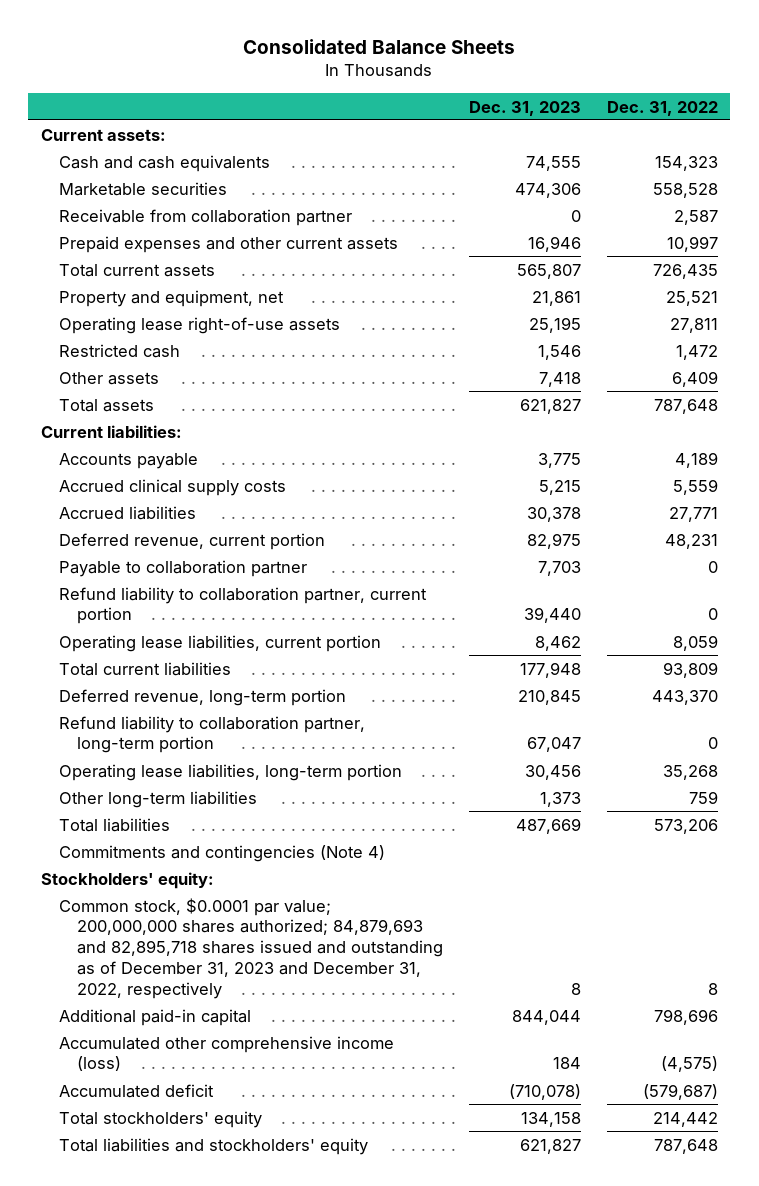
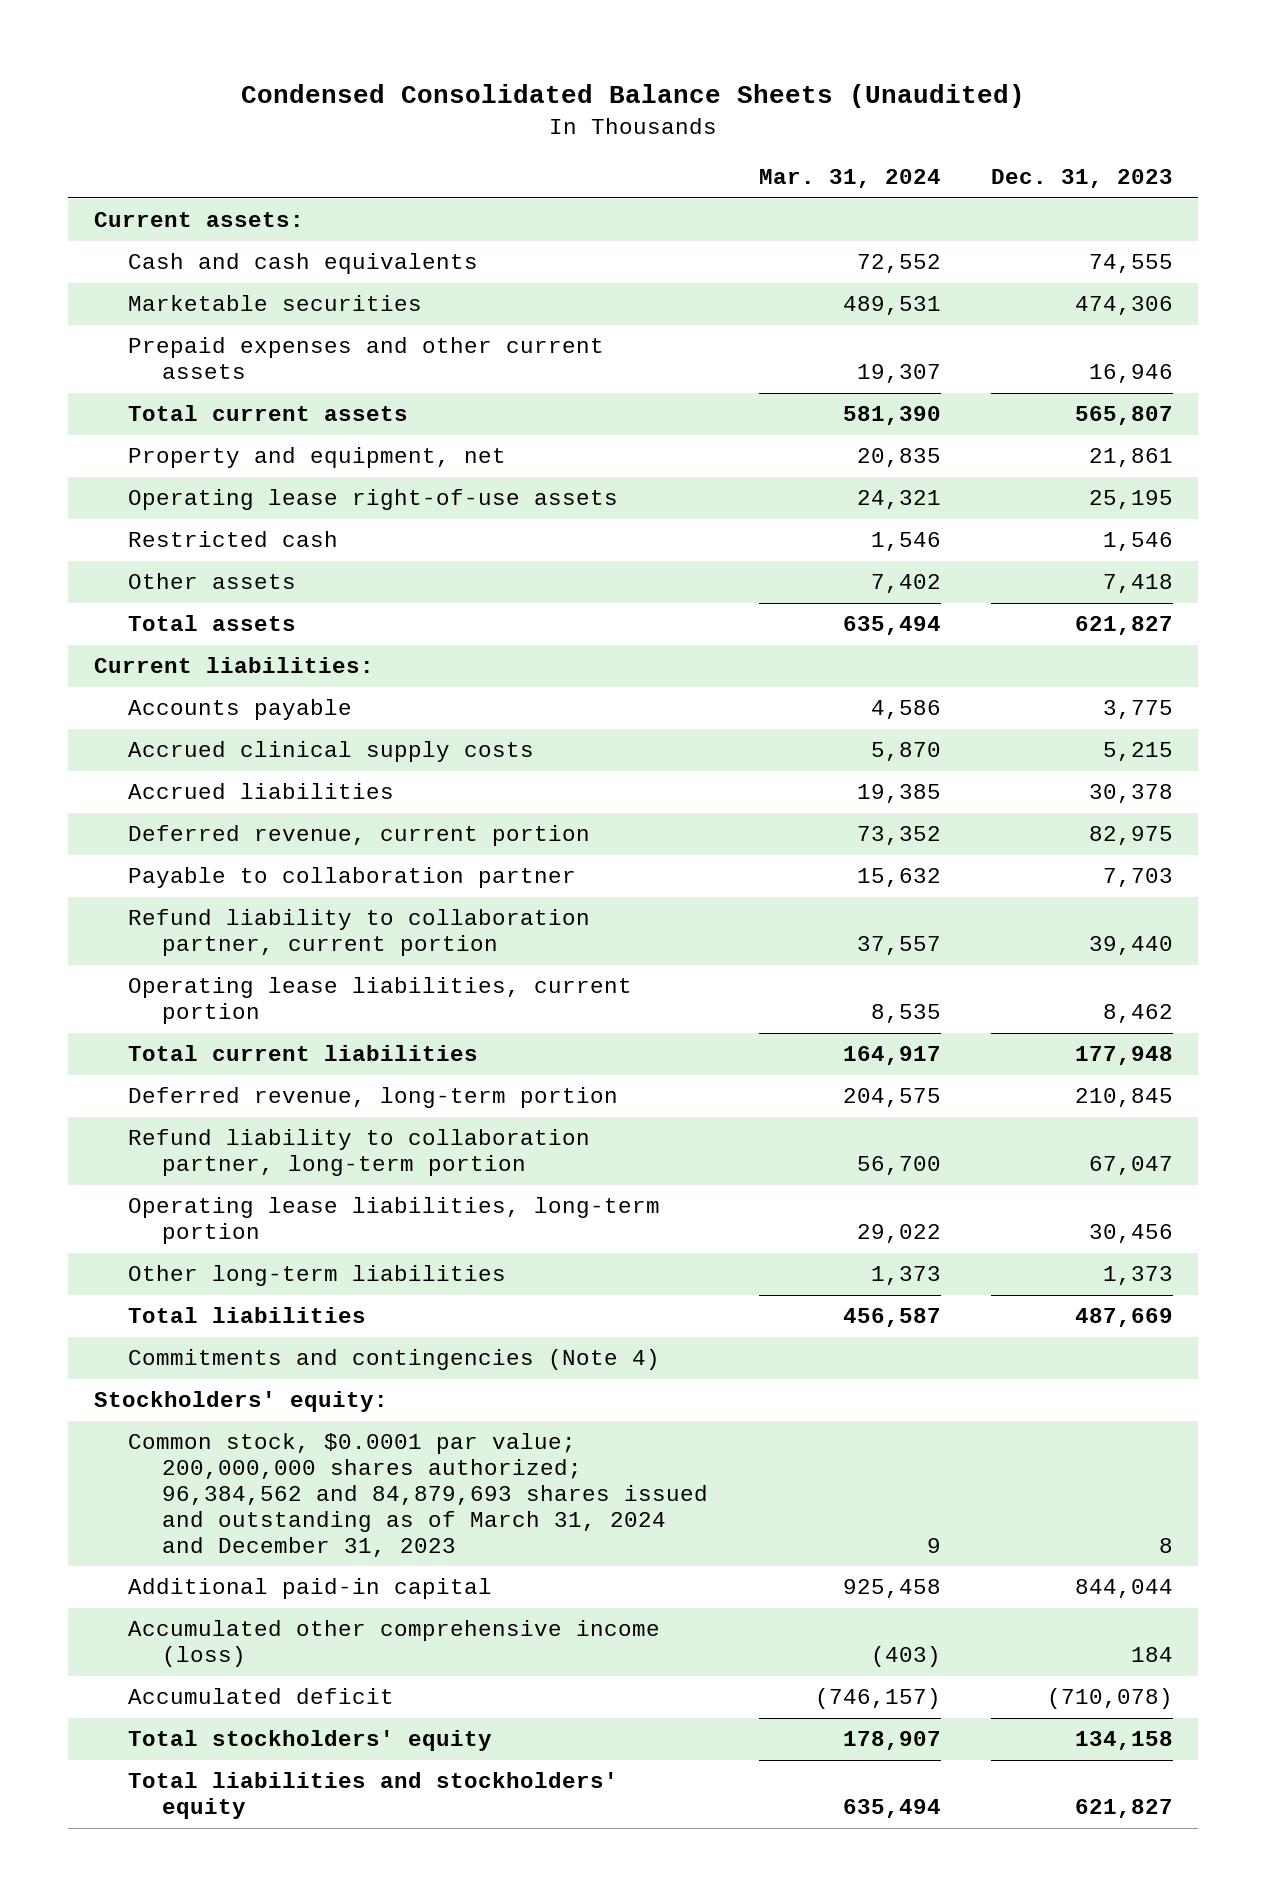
- Consolidated Balance Sheets
+ Condensed Consolidated Balance Sheets (Unaudited)
- | Dec. 31, 2023 | Dec. 31, 2022
+ | Mar. 31, 2024 | Dec. 31, 2023
- Receivable from collaboration partner | 0 | 2,587
- Common stock, $0.0001 par value; 200,000,000 shares authorized; 84,879,693 and 82,895,718 shares issued and outstanding as of December 31, 2023 and December 31, 2022, respectively | 8 | 8
+ Common stock, $0.0001 par value; 200,000,000 shares authorized; 96,384,562 and 84,879,693 shares issued and outstanding as of March 31, 2024 and December 31, 2023 | 9 | 8

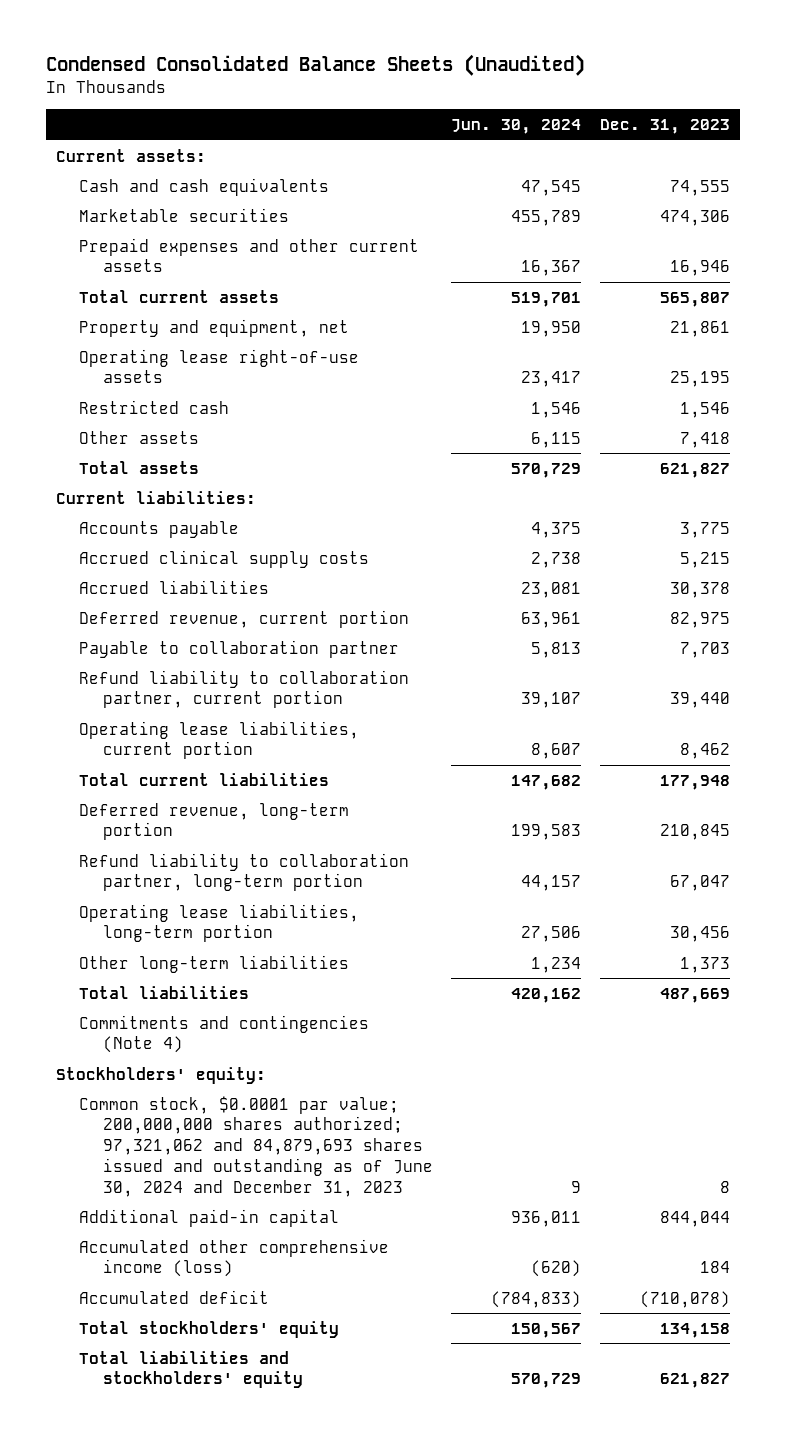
- | Mar. 31, 2024 | Dec. 31, 2023
+ | Jun. 30, 2024 | Dec. 31, 2023
- Common stock, $0.0001 par value; 200,000,000 shares authorized; 96,384,562 and 84,879,693 shares issued and outstanding as of March 31, 2024 and December 31, 2023 | 9 | 8
+ Common stock, $0.0001 par value; 200,000,000 shares authorized; 97,321,062 and 84,879,693 shares issued and outstanding as of June 30, 2024 and December 31, 2023 | 9 | 8

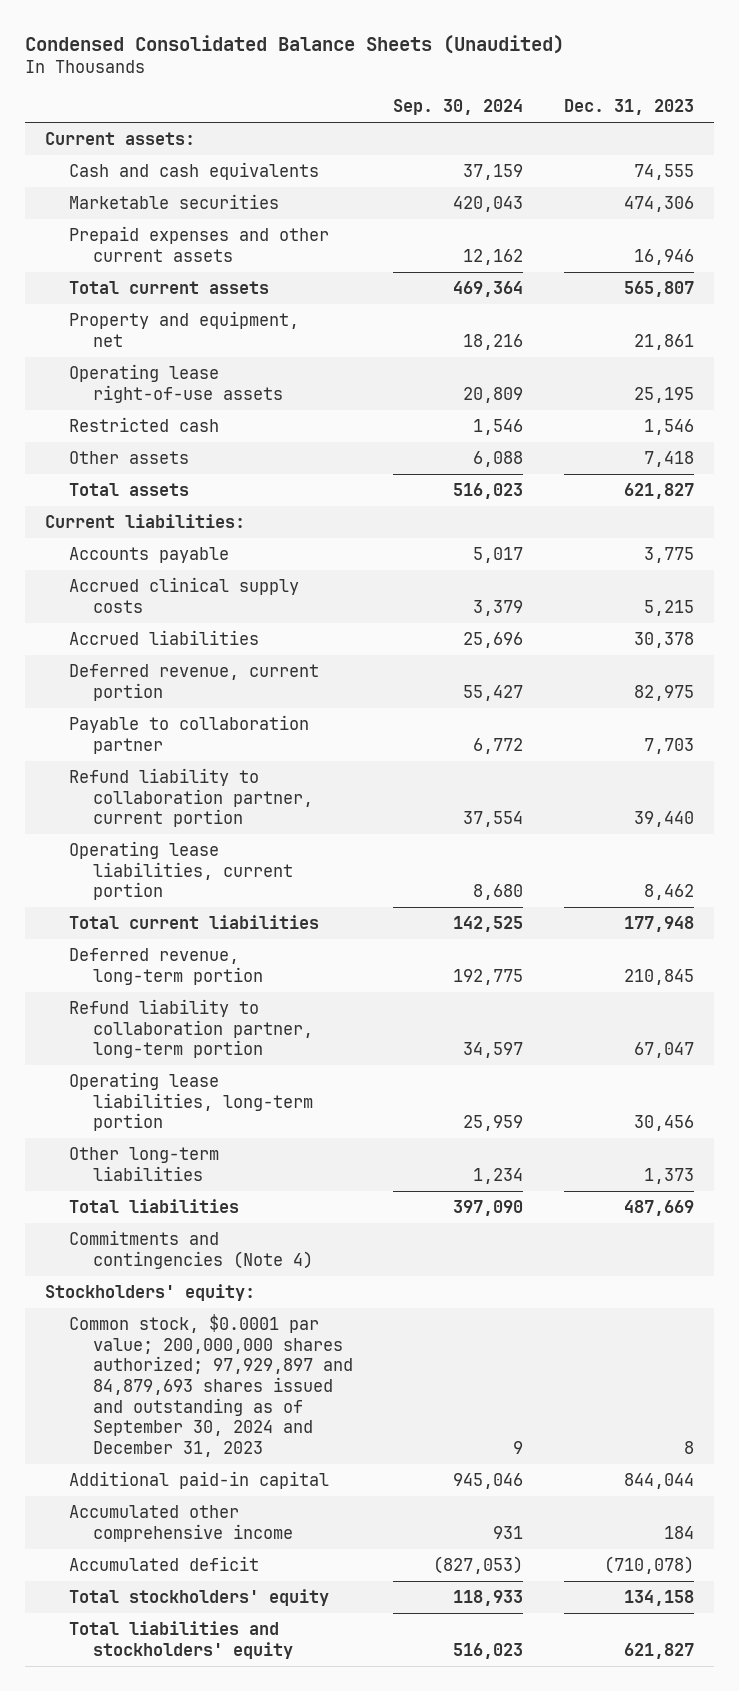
- | Jun. 30, 2024 | Dec. 31, 2023
+ | Sep. 30, 2024 | Dec. 31, 2023
- Common stock, $0.0001 par value; 200,000,000 shares authorized; 97,321,062 and 84,879,693 shares issued and outstanding as of June 30, 2024 and December 31, 2023 | 9 | 8
+ Common stock, $0.0001 par value; 200,000,000 shares authorized; 97,929,897 and 84,879,693 shares issued and outstanding as of September 30, 2024 and December 31, 2023 | 9 | 8
- Accumulated other comprehensive income (loss) | (620) | 184
+ Accumulated other comprehensive income | 931 | 184

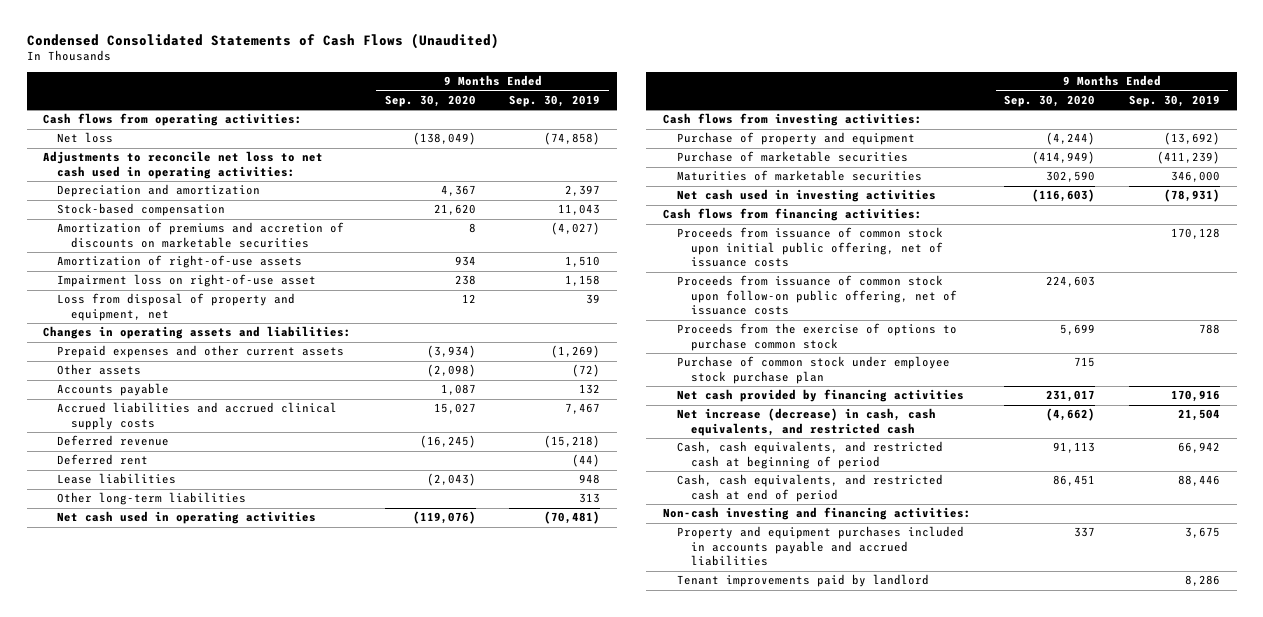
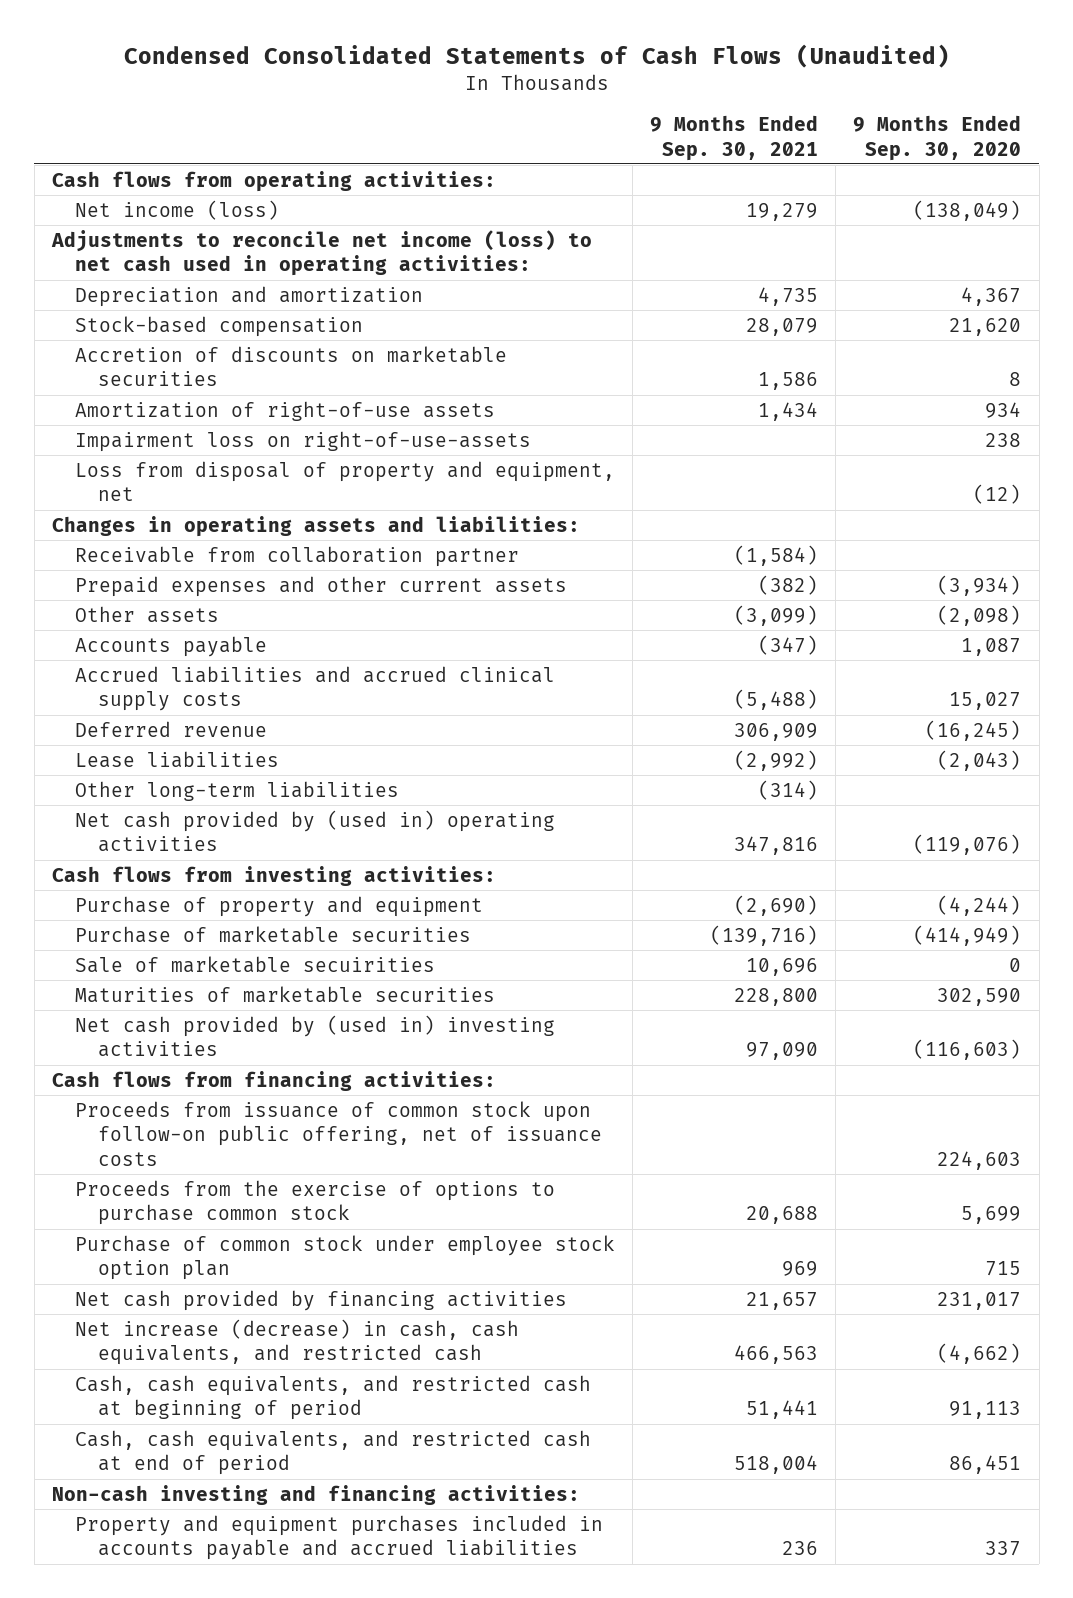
- | 9 Months Ended Sep. 30, 2020 | 9 Months Ended Sep. 30, 2019
+ | 9 Months Ended Sep. 30, 2021 | 9 Months Ended Sep. 30, 2020
- Net loss | (138,049) | (74,858)
- Adjustments to reconcile net loss to net cash used in operating activities:
+ Net income (loss) | 19,279 | (138,049)
+ Adjustments to reconcile net income (loss) to net cash used in operating activities:
- Amortization of premiums and accretion of discounts on marketable securities | 8 | (4,027)
+ Accretion of discounts on marketable securities | 1,586 | 8
- Impairment loss on right-of-use asset | 238 | 1,158
- Loss from disposal of property and equipment, net | 12 | 39
+ Impairment loss on right-of-use-assets | | 238
+ Loss from disposal of property and equipment, net | | (12)
+ Receivable from collaboration partner | (1,584) |
- Deferred rent | | (44)
- Net cash used in operating activities | (119,076) | (70,481)
+ Net cash provided by (used in) operating activities | 347,816 | (119,076)
+ Sale of marketable secuirities | 10,696 | 0
- Net cash used in investing activities | (116,603) | (78,931)
+ Net cash provided by (used in) investing activities | 97,090 | (116,603)
- Proceeds from issuance of common stock upon initial public offering, net of issuance costs | | 170,128
- Purchase of common stock under employee stock purchase plan | 715 |
+ Purchase of common stock under employee stock option plan | 969 | 715
- Tenant improvements paid by landlord | | 8,286

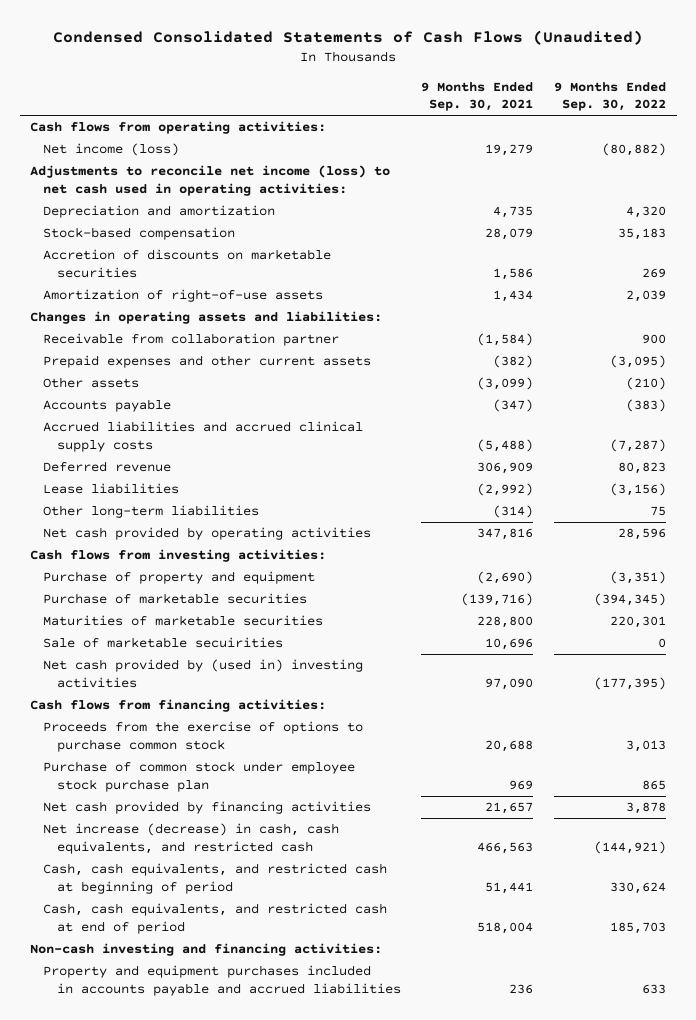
- | 9 Months Ended Sep. 30, 2021 | 9 Months Ended Sep. 30, 2020
+ | 9 Months Ended Sep. 30, 2021 | 9 Months Ended Sep. 30, 2022
- Impairment loss on right-of-use-assets | | 238
- Loss from disposal of property and equipment, net | | (12)
- Net cash provided by (used in) operating activities | 347,816 | (119,076)
+ Net cash provided by operating activities | 347,816 | 28,596
moved down: Sale of marketable secuirities | 10,696 | 0
- Proceeds from issuance of common stock upon follow-on public offering, net of issuance costs | | 224,603
- Purchase of common stock under employee stock option plan | 969 | 715
+ Purchase of common stock under employee stock purchase plan | 969 | 865

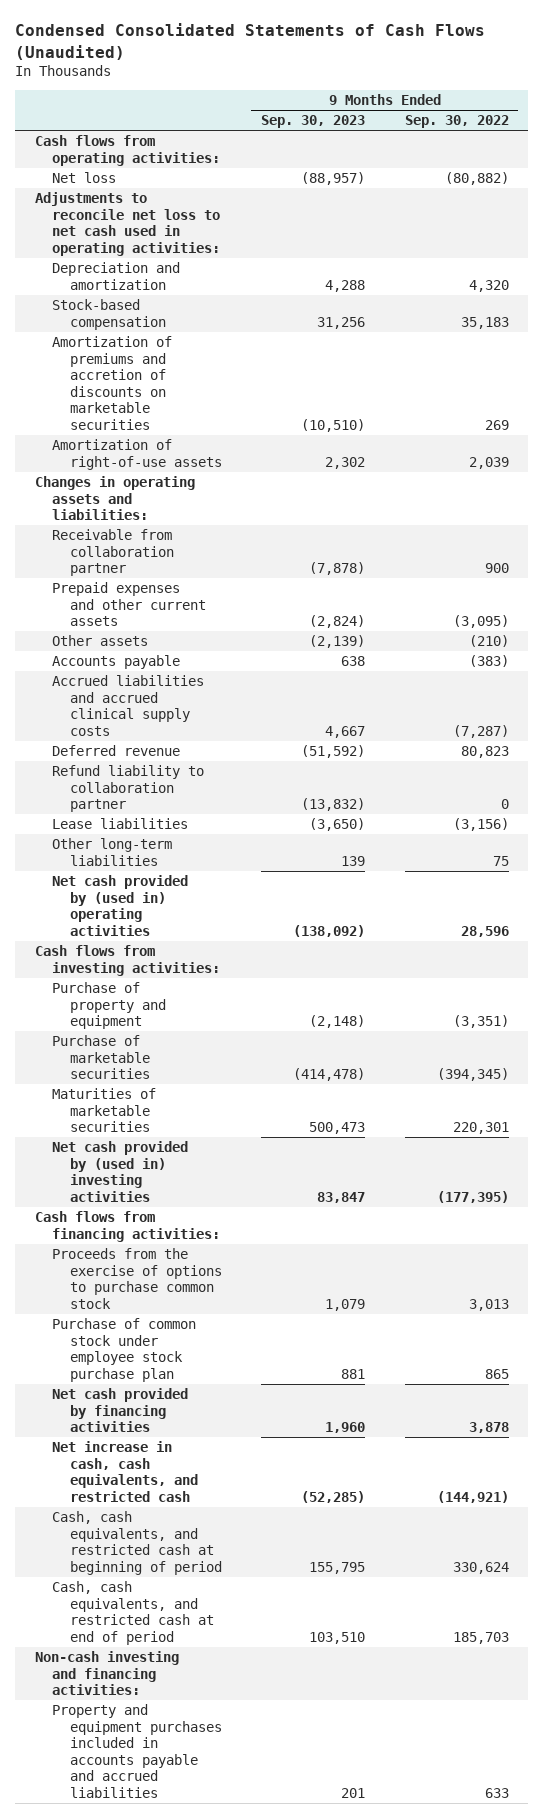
- | 9 Months Ended Sep. 30, 2021 | 9 Months Ended Sep. 30, 2022
+ | 9 Months Ended Sep. 30, 2023 | 9 Months Ended Sep. 30, 2022
- Net income (loss) | 19,279 | (80,882)
- Adjustments to reconcile net income (loss) to net cash used in operating activities:
+ Net loss | (88,957) | (80,882)
+ Adjustments to reconcile net loss to net cash used in operating activities:
- Accretion of discounts on marketable securities | 1,586 | 269
+ Amortization of premiums and accretion of discounts on marketable securities | (10,510) | 269
+ Refund liability to collaboration partner | (13,832) | 0
- Net cash provided by operating activities | 347,816 | 28,596
+ Net cash provided by (used in) operating activities | (138,092) | 28,596
- Sale of marketable secuirities | 10,696 | 0
- Net increase (decrease) in cash, cash equivalents, and restricted cash | 466,563 | (144,921)
+ Net increase in cash, cash equivalents, and restricted cash | (52,285) | (144,921)

